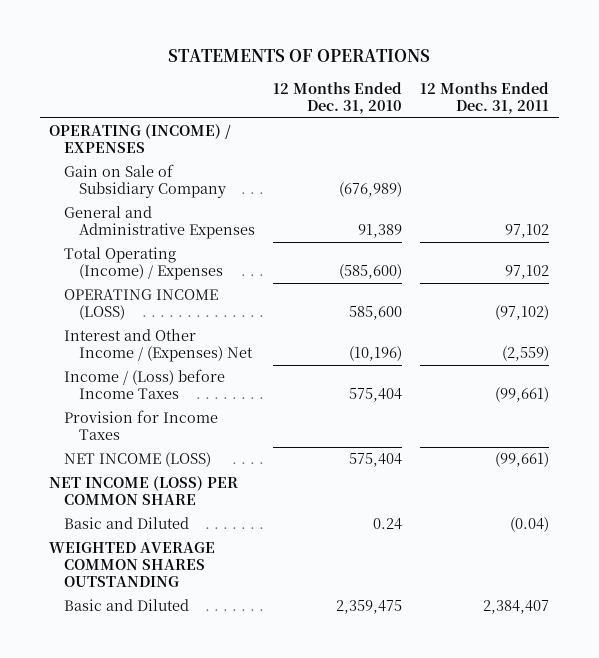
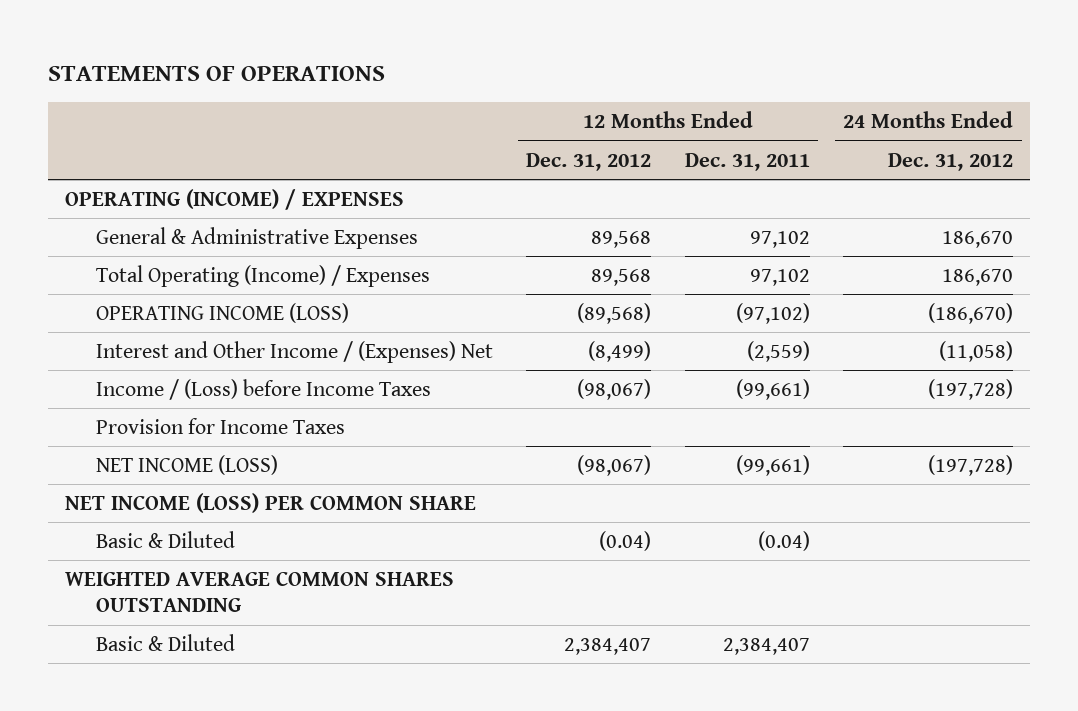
- | 12 Months Ended Dec. 31, 2010 | 12 Months Ended Dec. 31, 2011
+ | 12 Months Ended Dec. 31, 2012 | 12 Months Ended Dec. 31, 2011 | 24 Months Ended Dec. 31, 2012
- Gain on Sale of Subsidiary Company | (676,989) |
- General and Administrative Expenses | 91,389 | 97,102
+ General & Administrative Expenses | 89,568 | 97,102 | 186,670
- Basic and Diluted | 0.24 | (0.04)
+ Basic & Diluted | (0.04) | (0.04) |
- Basic and Diluted | 2,359,475 | 2,384,407
+ Basic & Diluted | 2,384,407 | 2,384,407 |

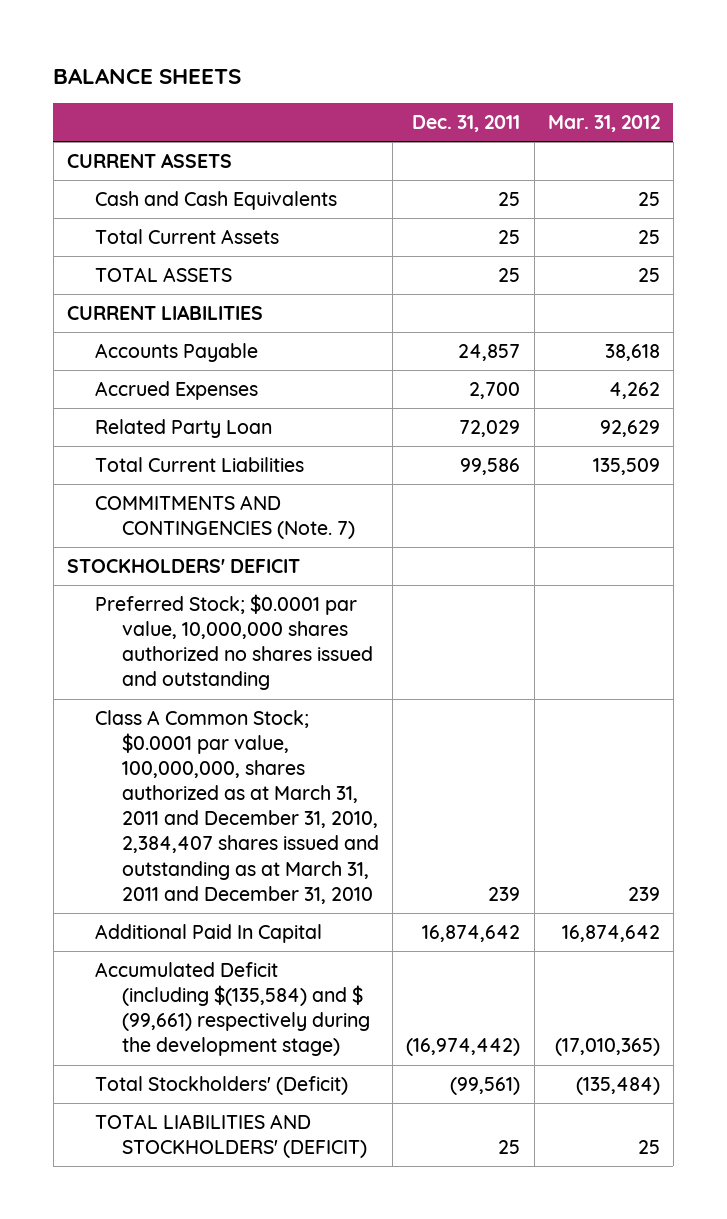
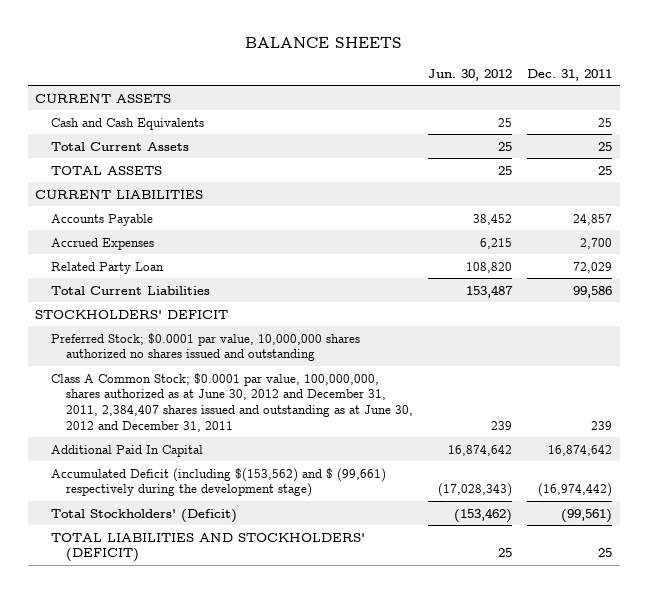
- | Dec. 31, 2011 | Mar. 31, 2012
+ | Jun. 30, 2012 | Dec. 31, 2011
- COMMITMENTS AND CONTINGENCIES (Note. 7)
- Class A Common Stock; $0.0001 par value, 100,000,000, shares authorized as at March 31, 2011 and December 31, 2010, 2,384,407 shares issued and outstanding as at March 31, 2011 and December 31, 2010 | 239 | 239
+ Class A Common Stock; $0.0001 par value, 100,000,000, shares authorized as at June 30, 2012 and December 31, 2011, 2,384,407 shares issued and outstanding as at June 30, 2012 and December 31, 2011 | 239 | 239
- Accumulated Deficit (including $(135,584) and $ (99,661) respectively during the development stage) | (16,974,442) | (17,010,365)
+ Accumulated Deficit (including $(153,562) and $ (99,661) respectively during the development stage) | (17,028,343) | (16,974,442)

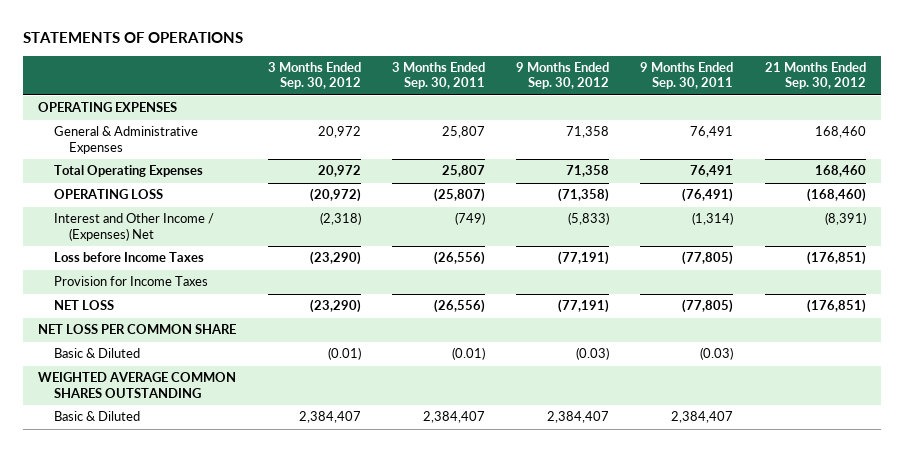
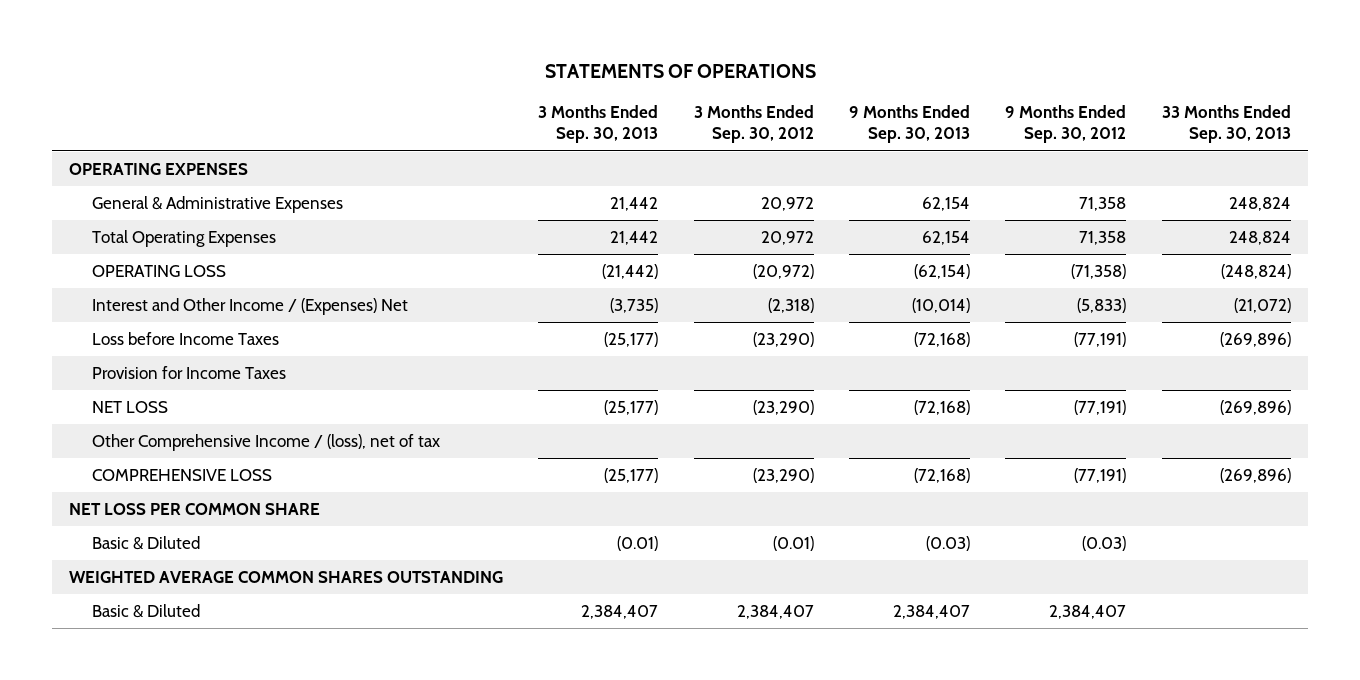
- | 3 Months Ended Sep. 30, 2012 | 3 Months Ended Sep. 30, 2011 | 9 Months Ended Sep. 30, 2012 | 9 Months Ended Sep. 30, 2011 | 21 Months Ended Sep. 30, 2012
+ | 3 Months Ended Sep. 30, 2013 | 3 Months Ended Sep. 30, 2012 | 9 Months Ended Sep. 30, 2013 | 9 Months Ended Sep. 30, 2012 | 33 Months Ended Sep. 30, 2013
+ Other Comprehensive Income / (loss), net of tax
+ COMPREHENSIVE LOSS | (25,177) | (23,290) | (72,168) | (77,191) | (269,896)

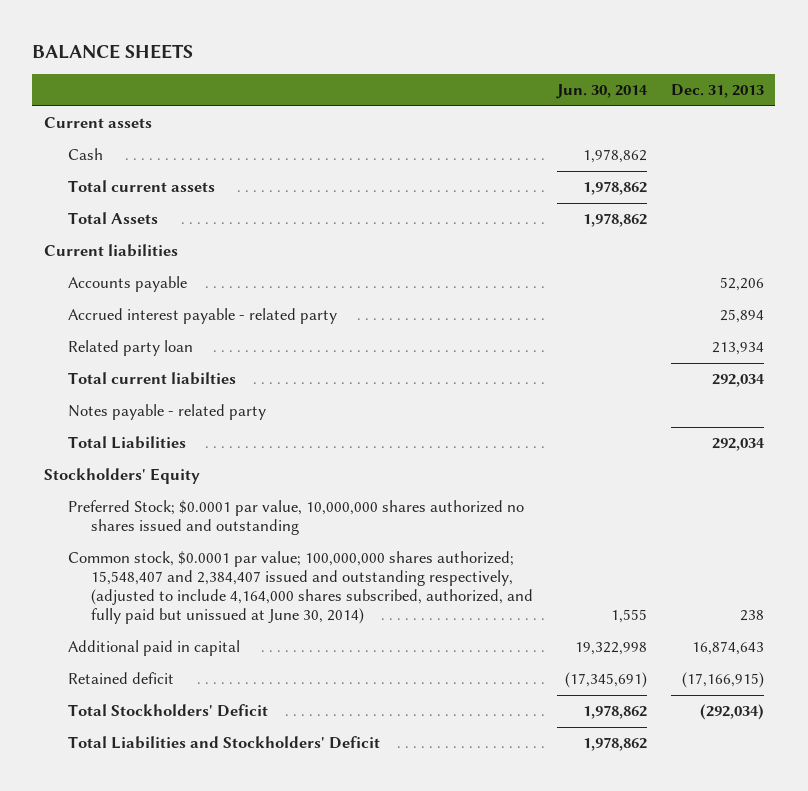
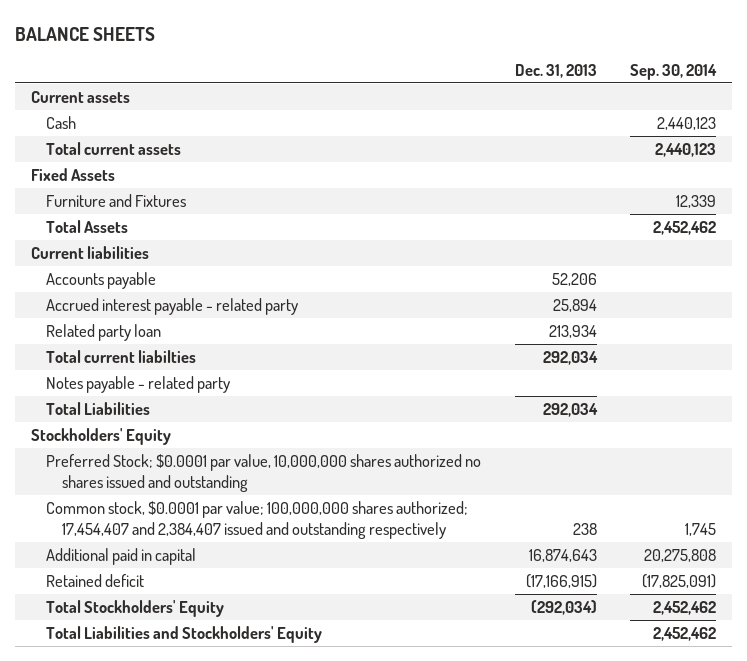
- | Jun. 30, 2014 | Dec. 31, 2013
+ | Dec. 31, 2013 | Sep. 30, 2014
+ Fixed Assets
+ Furniture and Fixtures | | 12,339
- Common stock, $0.0001 par value; 100,000,000 shares authorized; 15,548,407 and 2,384,407 issued and outstanding respectively, (adjusted to include 4,164,000 shares subscribed, authorized, and fully paid but unissued at June 30, 2014) | 1,555 | 238
+ Common stock, $0.0001 par value; 100,000,000 shares authorized; 17,454,407 and 2,384,407 issued and outstanding respectively | 238 | 1,745
- Total Stockholders' Deficit | 1,978,862 | (292,034)
- Total Liabilities and Stockholders' Deficit | 1,978,862 |
+ Total Stockholders' Equity | (292,034) | 2,452,462
+ Total Liabilities and Stockholders' Equity | | 2,452,462

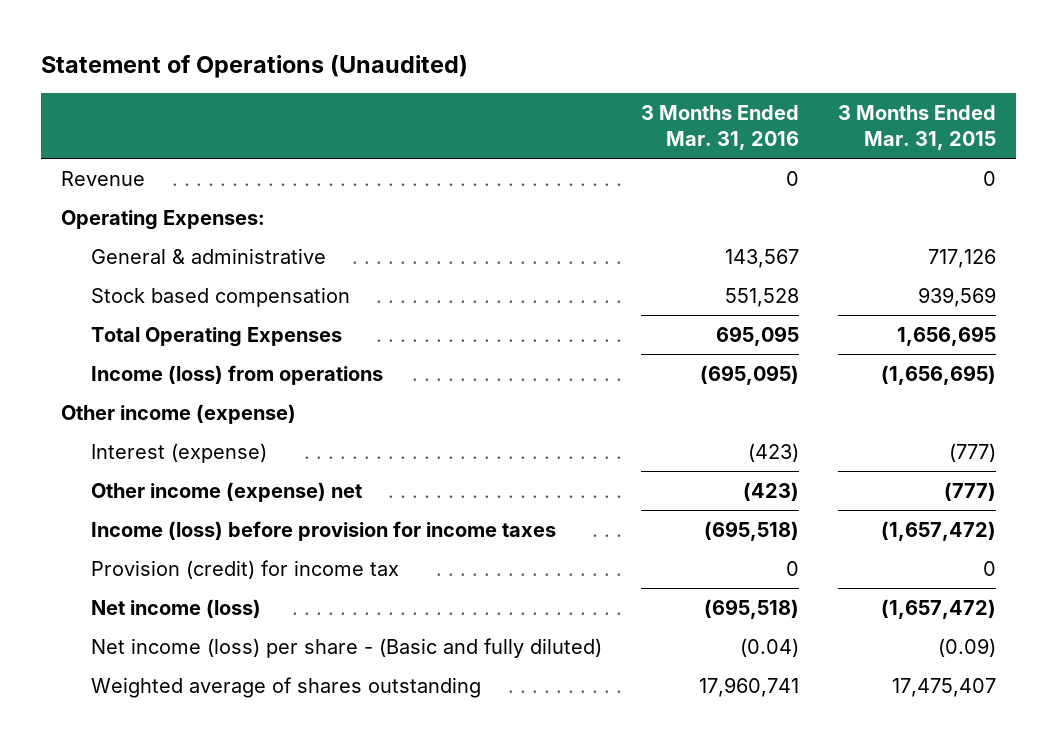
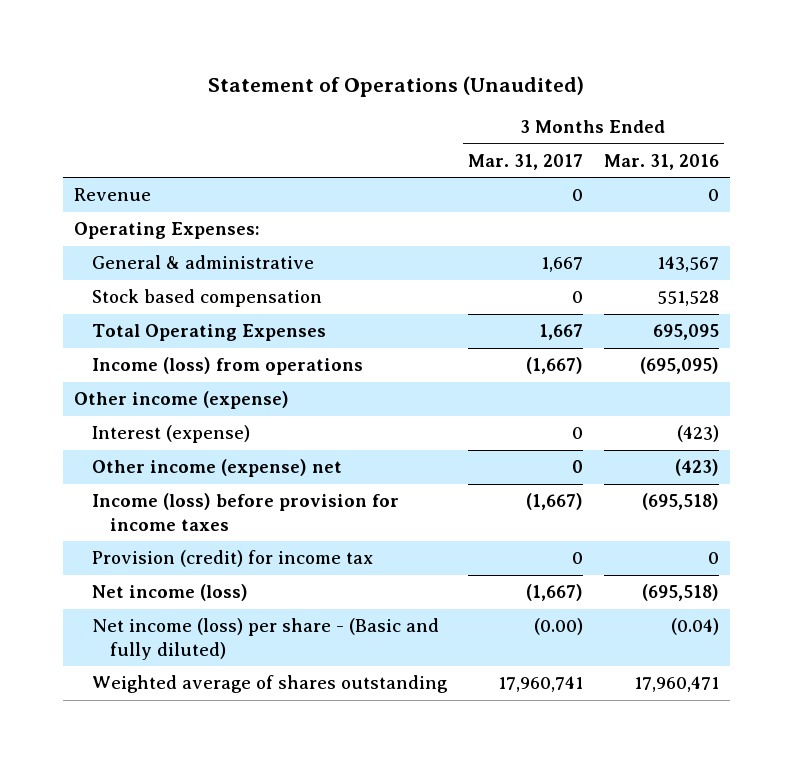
- | 3 Months Ended Mar. 31, 2016 | 3 Months Ended Mar. 31, 2015
+ | 3 Months Ended Mar. 31, 2017 | 3 Months Ended Mar. 31, 2016
- Weighted average of shares outstanding | 17,960,741 | 17,475,407
+ Weighted average of shares outstanding | 17,960,741 | 17,960,471

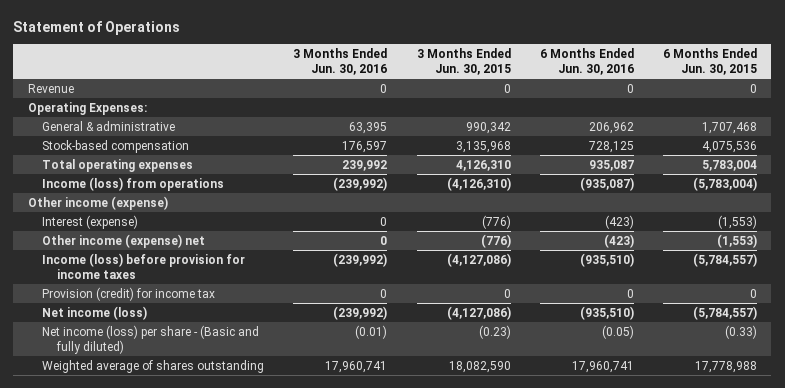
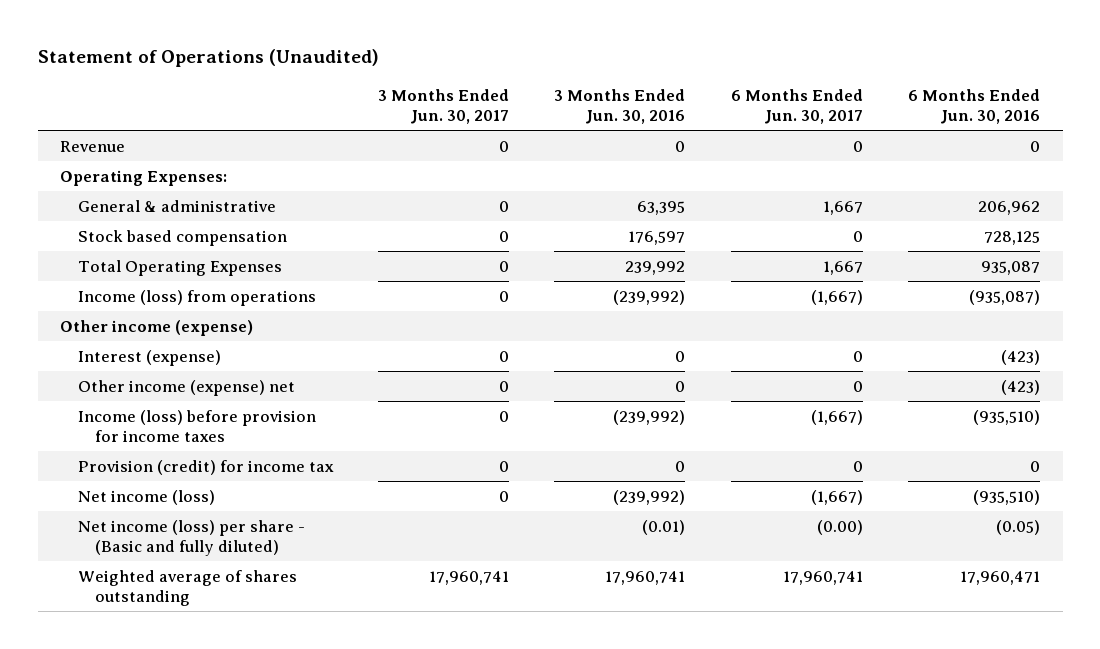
- Statement of Operations
+ Statement of Operations (Unaudited)
- | 3 Months Ended Jun. 30, 2016 | 3 Months Ended Jun. 30, 2015 | 6 Months Ended Jun. 30, 2016 | 6 Months Ended Jun. 30, 2015
+ | 3 Months Ended Jun. 30, 2017 | 3 Months Ended Jun. 30, 2016 | 6 Months Ended Jun. 30, 2017 | 6 Months Ended Jun. 30, 2016
- Stock-based compensation | 176,597 | 3,135,968 | 728,125 | 4,075,536
- Total operating expenses | 239,992 | 4,126,310 | 935,087 | 5,783,004
+ Stock based compensation | 0 | 176,597 | 0 | 728,125
+ Total Operating Expenses | 0 | 239,992 | 1,667 | 935,087
- Weighted average of shares outstanding | 17,960,741 | 18,082,590 | 17,960,741 | 17,778,988
+ Weighted average of shares outstanding | 17,960,741 | 17,960,741 | 17,960,741 | 17,960,471

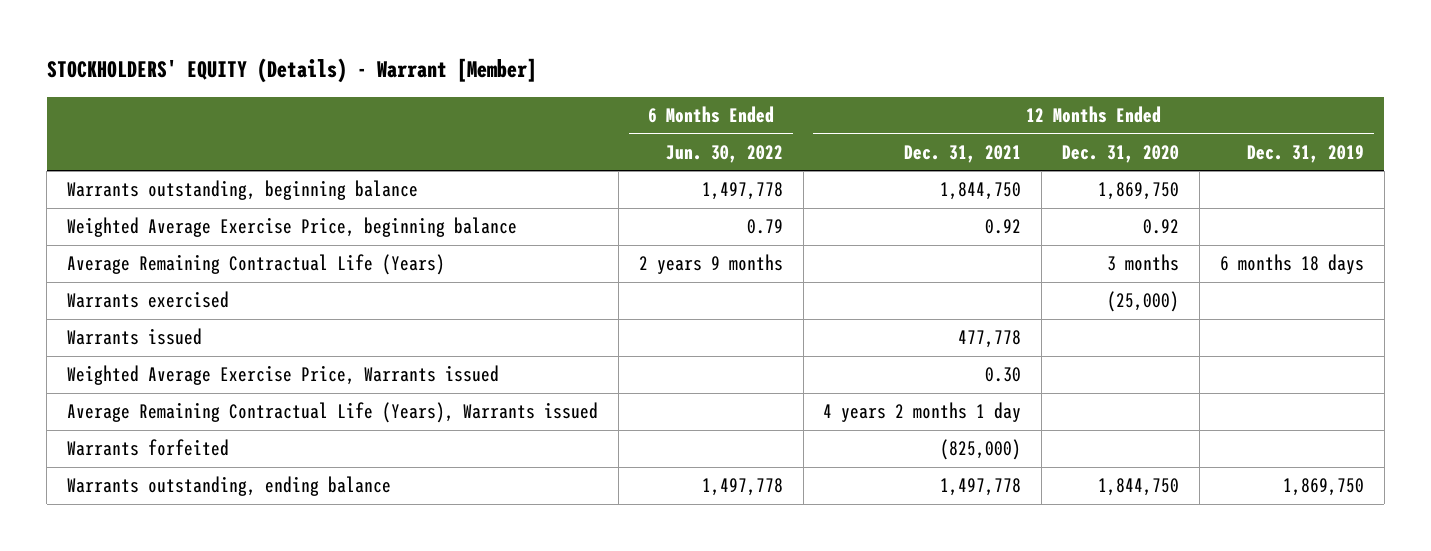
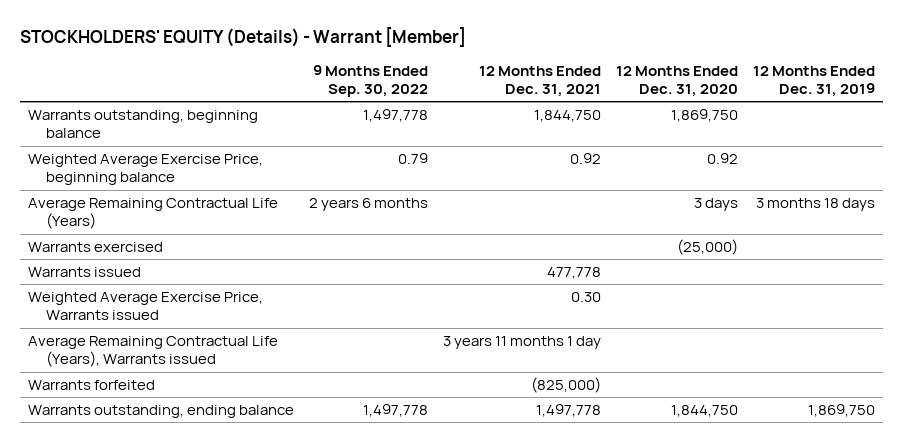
- | 6 Months Ended Jun. 30, 2022 | 12 Months Ended Dec. 31, 2021 | 12 Months Ended Dec. 31, 2020 | 12 Months Ended Dec. 31, 2019
+ | 9 Months Ended Sep. 30, 2022 | 12 Months Ended Dec. 31, 2021 | 12 Months Ended Dec. 31, 2020 | 12 Months Ended Dec. 31, 2019
- Average Remaining Contractual Life (Years) | 2 years 9 months | | 3 months | 6 months 18 days
+ Average Remaining Contractual Life (Years) | 2 years 6 months | | 3 days | 3 months 18 days
- Average Remaining Contractual Life (Years), Warrants issued | | 4 years 2 months 1 day | |
+ Average Remaining Contractual Life (Years), Warrants issued | | 3 years 11 months 1 day | |

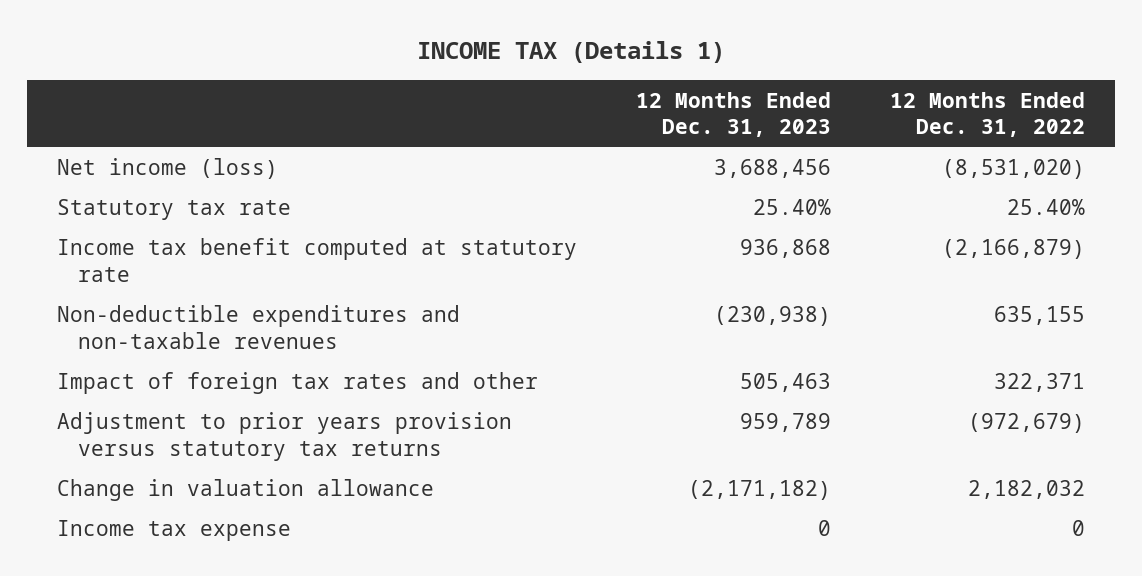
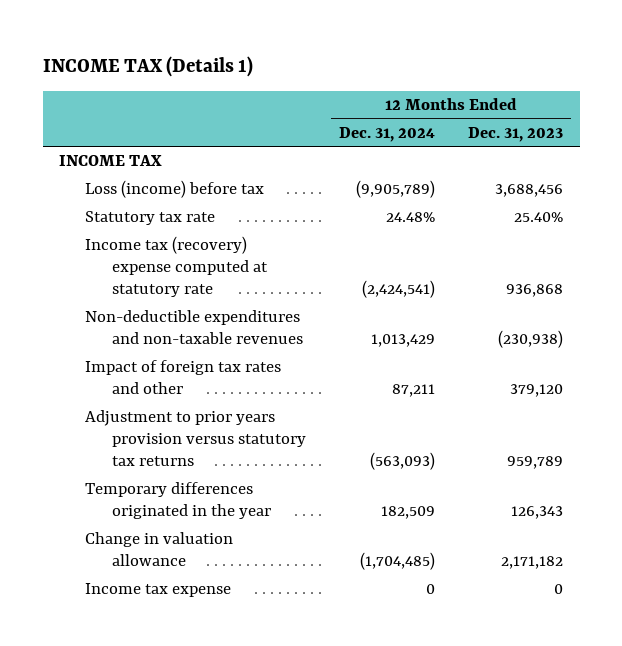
- | 12 Months Ended Dec. 31, 2023 | 12 Months Ended Dec. 31, 2022
+ | 12 Months Ended Dec. 31, 2024 | 12 Months Ended Dec. 31, 2023
- Net income (loss) | 3,688,456 | (8,531,020)
+ INCOME TAX
+ Loss (income) before tax | (9,905,789) | 3,688,456
- Income tax benefit computed at statutory rate | 936,868 | (2,166,879)
+ Income tax (recovery) expense computed at statutory rate | (2,424,541) | 936,868
- Impact of foreign tax rates and other | 505,463 | 322,371
+ Impact of foreign tax rates and other | 87,211 | 379,120
- Change in valuation allowance | (2,171,182) | 2,182,032
+ Temporary differences originated in the year | 182,509 | 126,343
+ Change in valuation allowance | (1,704,485) | 2,171,182

